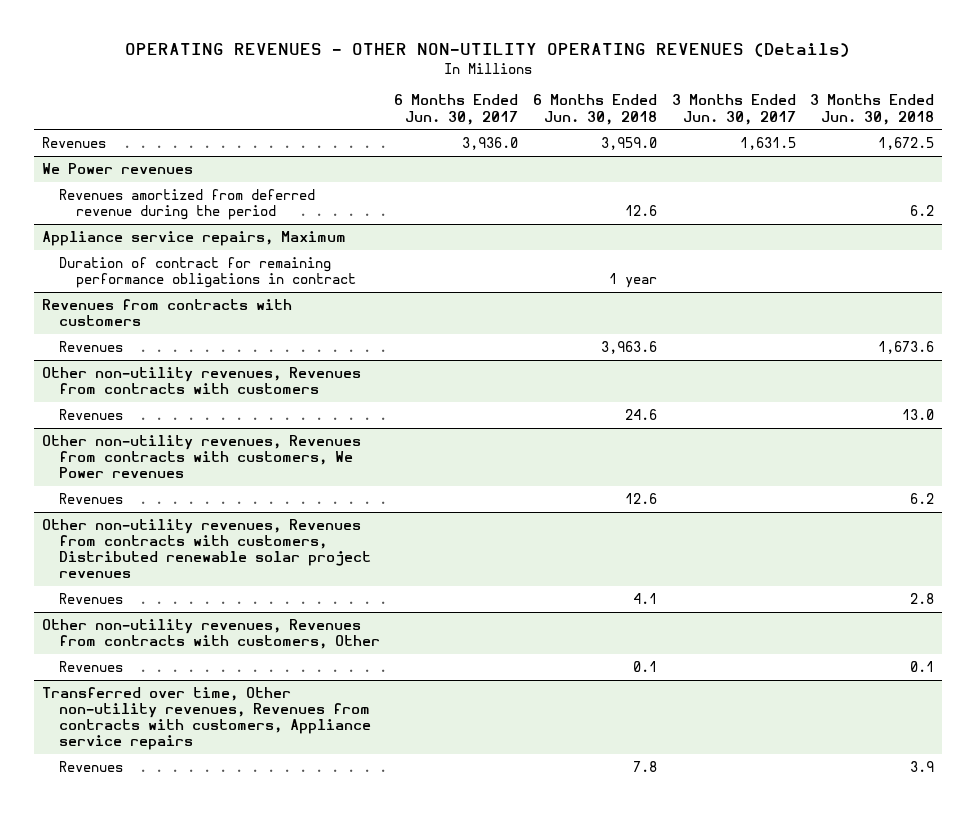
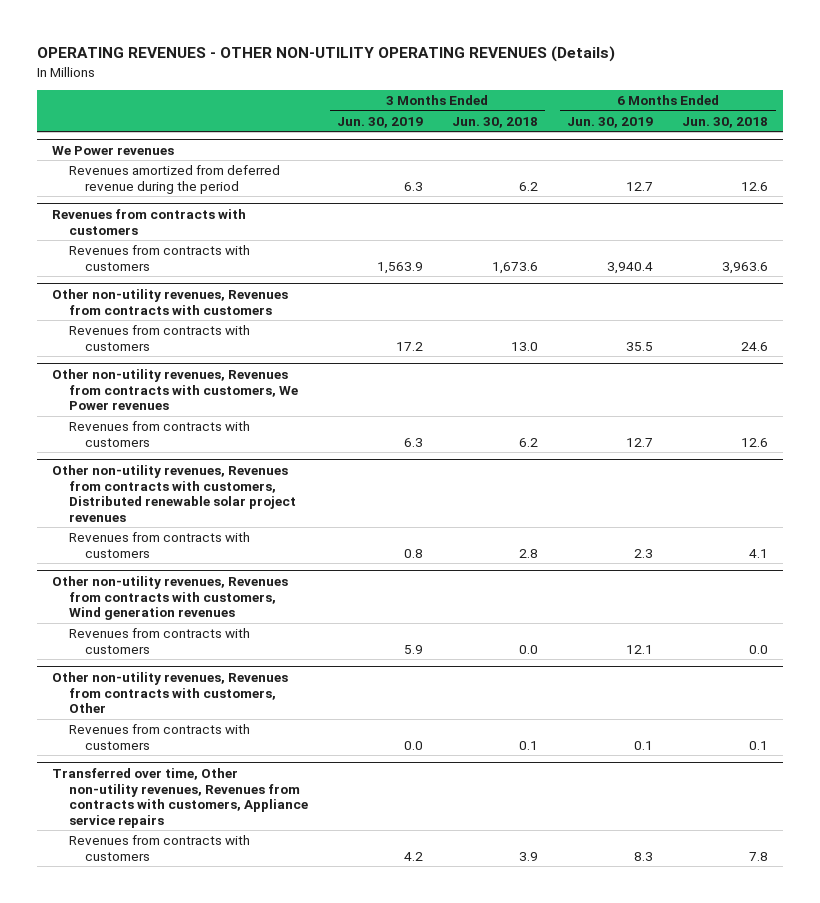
- | 6 Months Ended Jun. 30, 2017 | 6 Months Ended Jun. 30, 2018 | 3 Months Ended Jun. 30, 2017 | 3 Months Ended Jun. 30, 2018
+ | 3 Months Ended Jun. 30, 2019 | 3 Months Ended Jun. 30, 2018 | 6 Months Ended Jun. 30, 2019 | 6 Months Ended Jun. 30, 2018
- Revenues | 3,936.0 | 3,959.0 | 1,631.5 | 1,672.5
- Appliance service repairs, Maximum
- Duration of contract for remaining performance obligations in contract | | 1 year | |
@ Revenues from contracts with customers
- Revenues | | 3,963.6 | | 1,673.6
+ Revenues from contracts with customers | 1,563.9 | 1,673.6 | 3,940.4 | 3,963.6
@ Other non-utility revenues, Revenues from contracts with customers
- Revenues | | 24.6 | | 13.0
+ Revenues from contracts with customers | 17.2 | 13.0 | 35.5 | 24.6
@ Other non-utility revenues, Revenues from contracts with customers, We Power revenues
- Revenues | | 12.6 | | 6.2
+ Revenues from contracts with customers | 6.3 | 6.2 | 12.7 | 12.6
@ Other non-utility revenues, Revenues from contracts with customers, Distributed renewable solar project revenues
- Revenues | | 4.1 | | 2.8
+ Revenues from contracts with customers | 0.8 | 2.8 | 2.3 | 4.1
+ Other non-utility revenues, Revenues from contracts with customers, Wind generation revenues
+ Revenues from contracts with customers | 5.9 | 0.0 | 12.1 | 0.0
@ Other non-utility revenues, Revenues from contracts with customers, Other
- Revenues | | 0.1 | | 0.1
+ Revenues from contracts with customers | 0.0 | 0.1 | 0.1 | 0.1
@ Transferred over time, Other non-utility revenues, Revenues from contracts with customers, Appliance service repairs
- Revenues | | 7.8 | | 3.9
+ Revenues from contracts with customers | 4.2 | 3.9 | 8.3 | 7.8

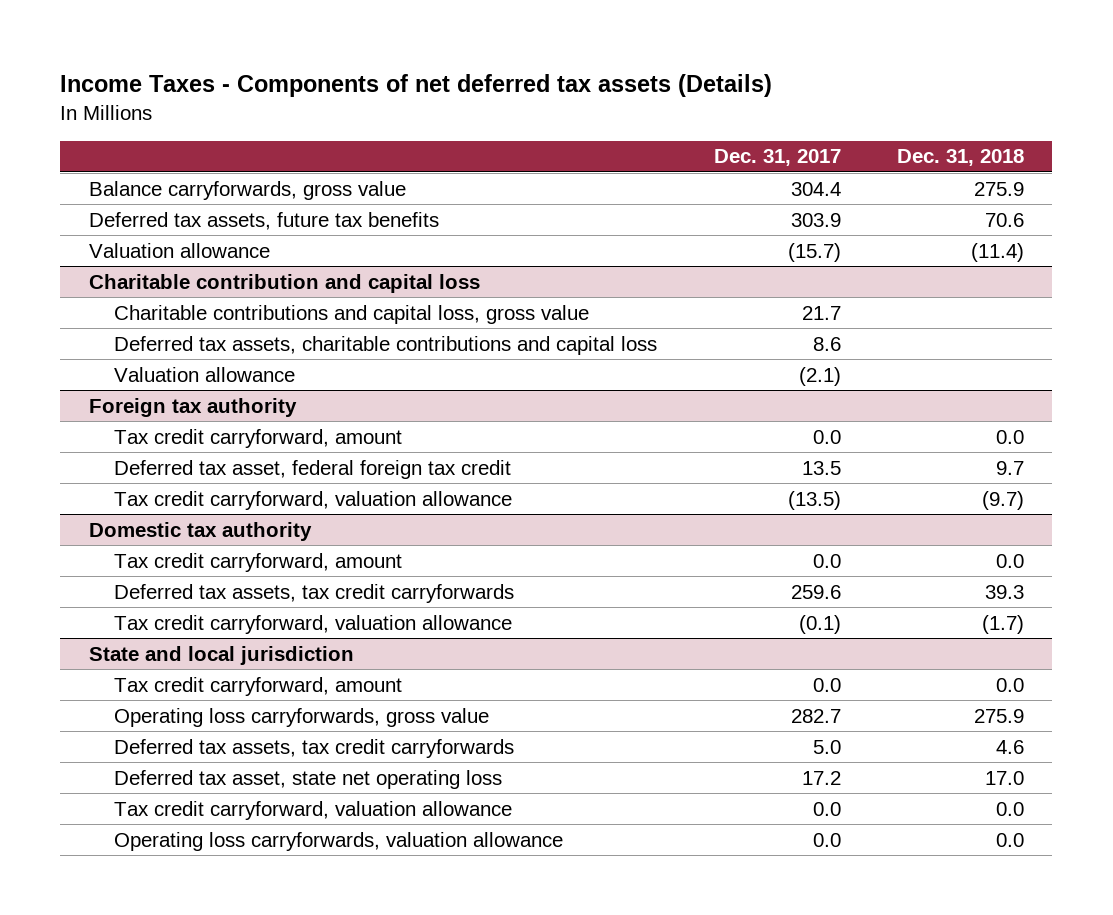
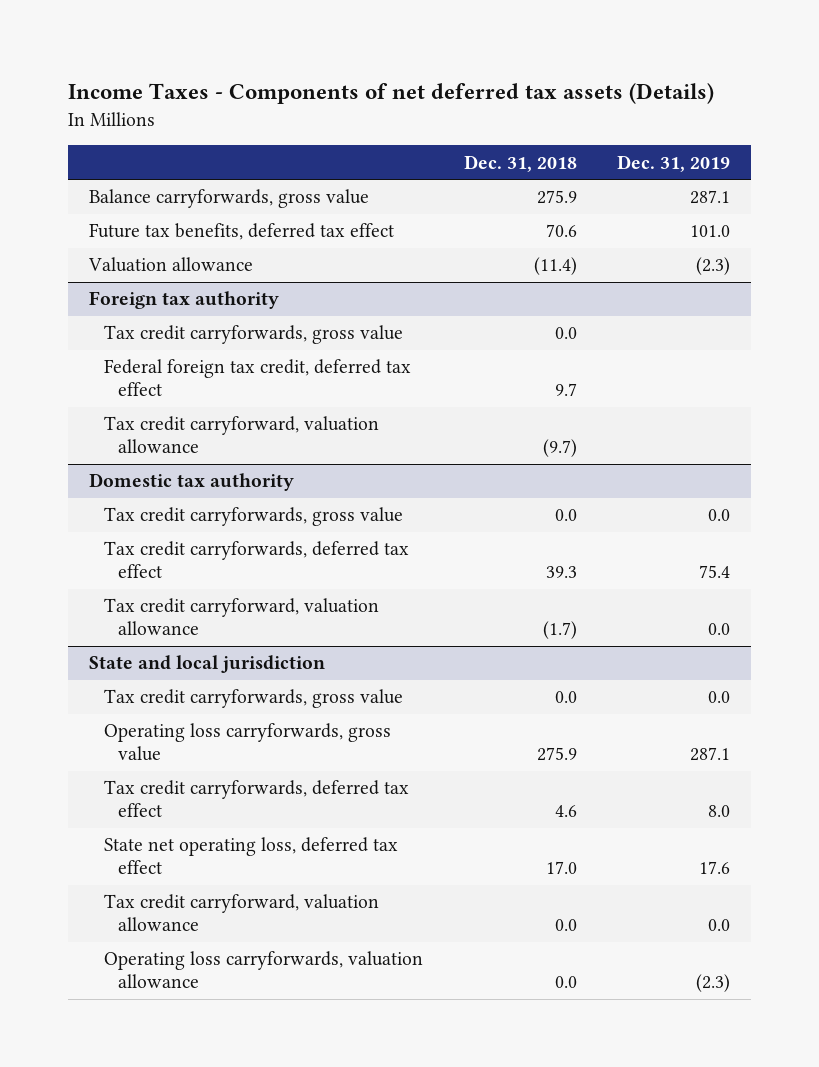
- | Dec. 31, 2017 | Dec. 31, 2018
+ | Dec. 31, 2018 | Dec. 31, 2019
- Deferred tax assets, future tax benefits | 303.9 | 70.6
+ Future tax benefits, deferred tax effect | 70.6 | 101.0
- Charitable contribution and capital loss
- Charitable contributions and capital loss, gross value | 21.7 |
- Deferred tax assets, charitable contributions and capital loss | 8.6 |
- Valuation allowance | (2.1) |
@ Foreign tax authority
- Tax credit carryforward, amount | 0.0 | 0.0
- Deferred tax asset, federal foreign tax credit | 13.5 | 9.7
+ Tax credit carryforwards, gross value | 0.0 |
+ Federal foreign tax credit, deferred tax effect | 9.7 |
@ Domestic tax authority
- Tax credit carryforward, amount | 0.0 | 0.0
- Deferred tax assets, tax credit carryforwards | 259.6 | 39.3
+ Tax credit carryforwards, gross value | 0.0 | 0.0
+ Tax credit carryforwards, deferred tax effect | 39.3 | 75.4
@ State and local jurisdiction
- Tax credit carryforward, amount | 0.0 | 0.0
+ Tax credit carryforwards, gross value | 0.0 | 0.0
- Deferred tax assets, tax credit carryforwards | 5.0 | 4.6
- Deferred tax asset, state net operating loss | 17.2 | 17.0
+ Tax credit carryforwards, deferred tax effect | 4.6 | 8.0
+ State net operating loss, deferred tax effect | 17.0 | 17.6

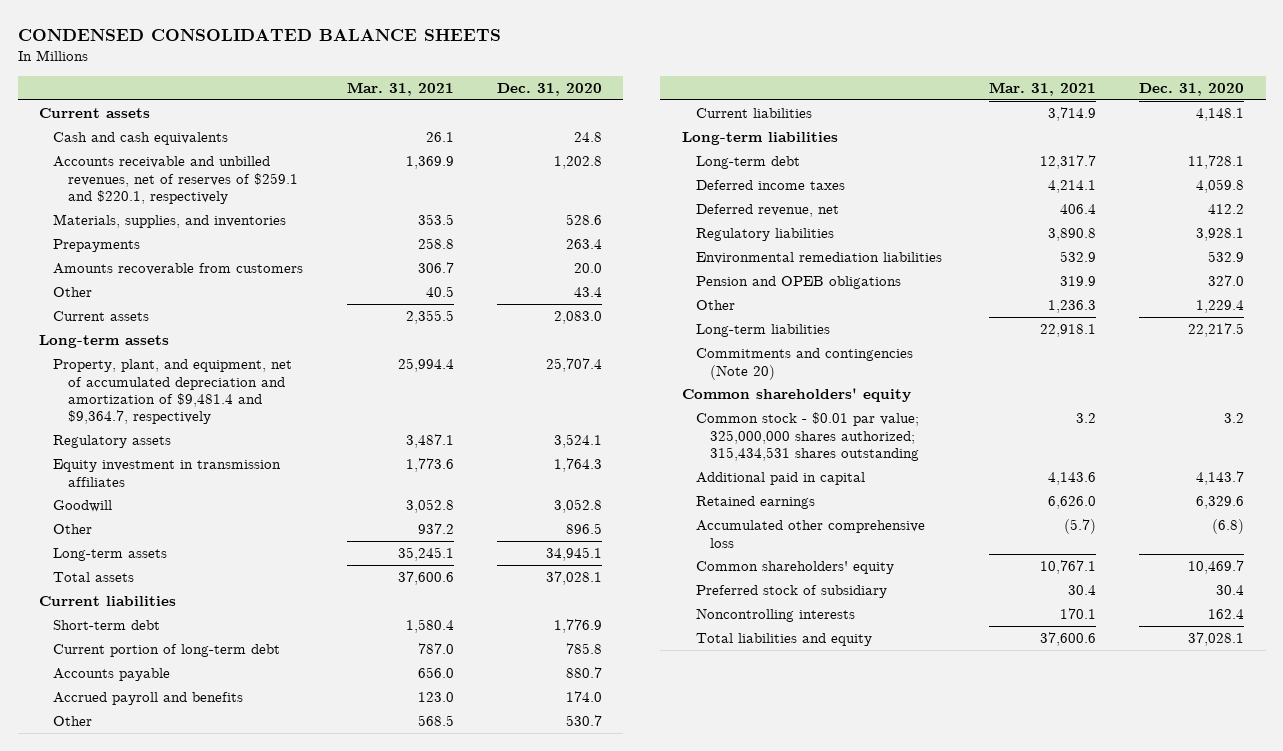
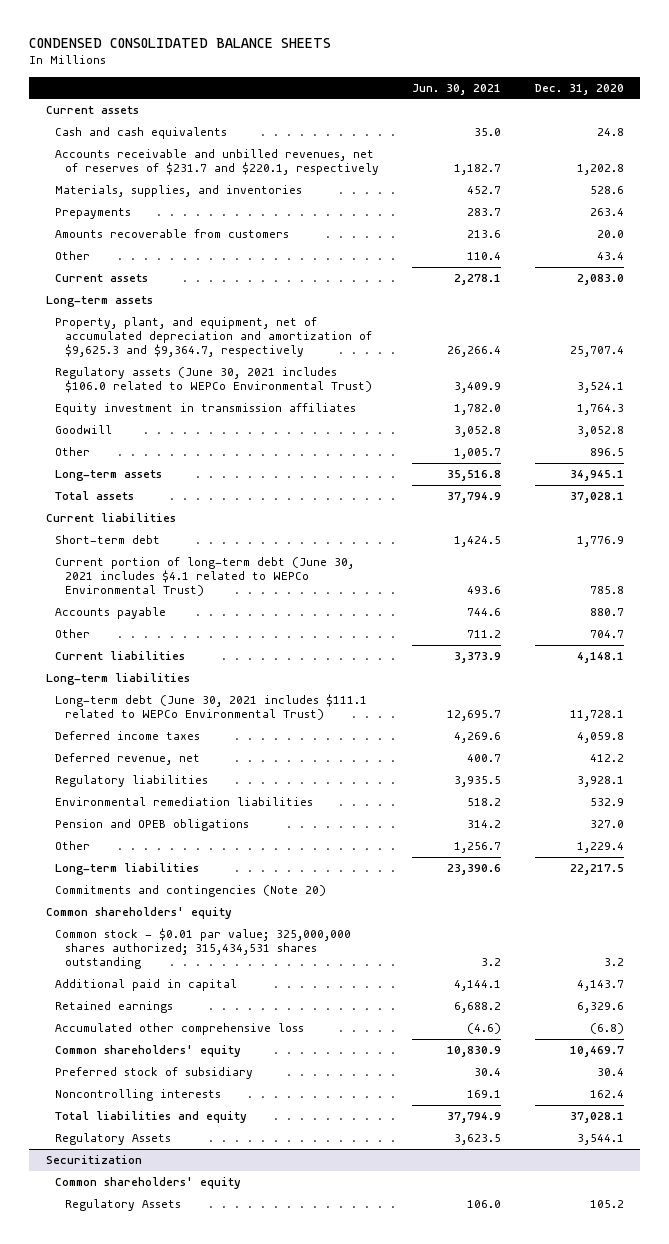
- | Mar. 31, 2021 | Dec. 31, 2020
+ | Jun. 30, 2021 | Dec. 31, 2020
- Accounts receivable and unbilled revenues, net of reserves of $259.1 and $220.1, respectively | 1,369.9 | 1,202.8
+ Accounts receivable and unbilled revenues, net of reserves of $231.7 and $220.1, respectively | 1,182.7 | 1,202.8
- Property, plant, and equipment, net of accumulated depreciation and amortization of $9,481.4 and $9,364.7, respectively | 25,994.4 | 25,707.4
- Regulatory assets | 3,487.1 | 3,524.1
+ Property, plant, and equipment, net of accumulated depreciation and amortization of $9,625.3 and $9,364.7, respectively | 26,266.4 | 25,707.4
+ Regulatory assets (June 30, 2021 includes $106.0 related to WEPCo Environmental Trust) | 3,409.9 | 3,524.1
- Current portion of long-term debt | 787.0 | 785.8
+ Current portion of long-term debt (June 30, 2021 includes $4.1 related to WEPCo Environmental Trust) | 493.6 | 785.8
- Accrued payroll and benefits | 123.0 | 174.0
- Other | 568.5 | 530.7
+ Other | 711.2 | 704.7
- Long-term debt | 12,317.7 | 11,728.1
+ Long-term debt (June 30, 2021 includes $111.1 related to WEPCo Environmental Trust) | 12,695.7 | 11,728.1
+ Regulatory Assets | 3,623.5 | 3,544.1
+ Securitization
+ Common shareholders' equity
+ Regulatory Assets | 106.0 | 105.2

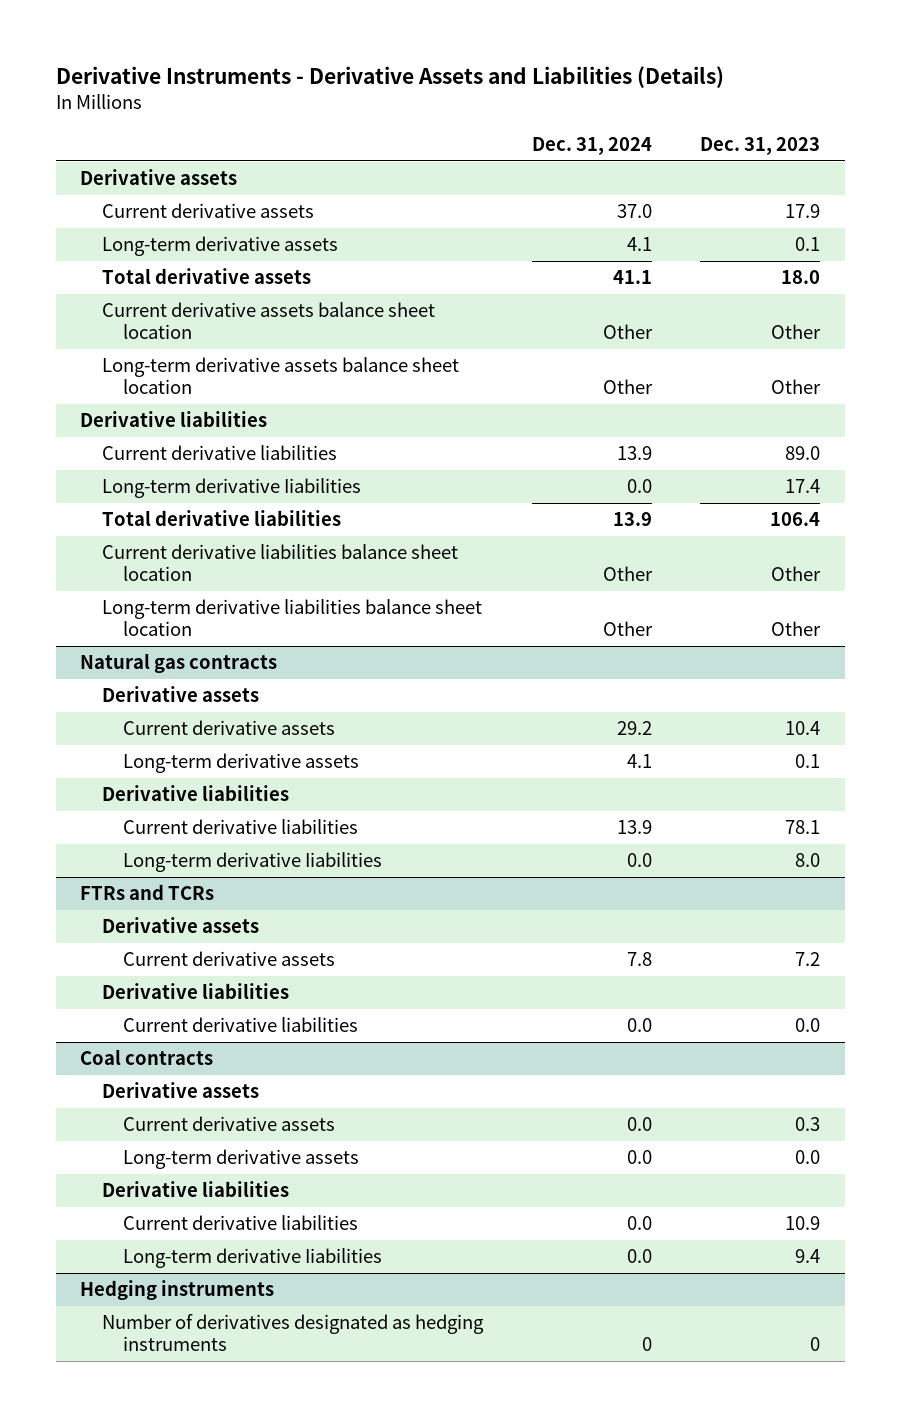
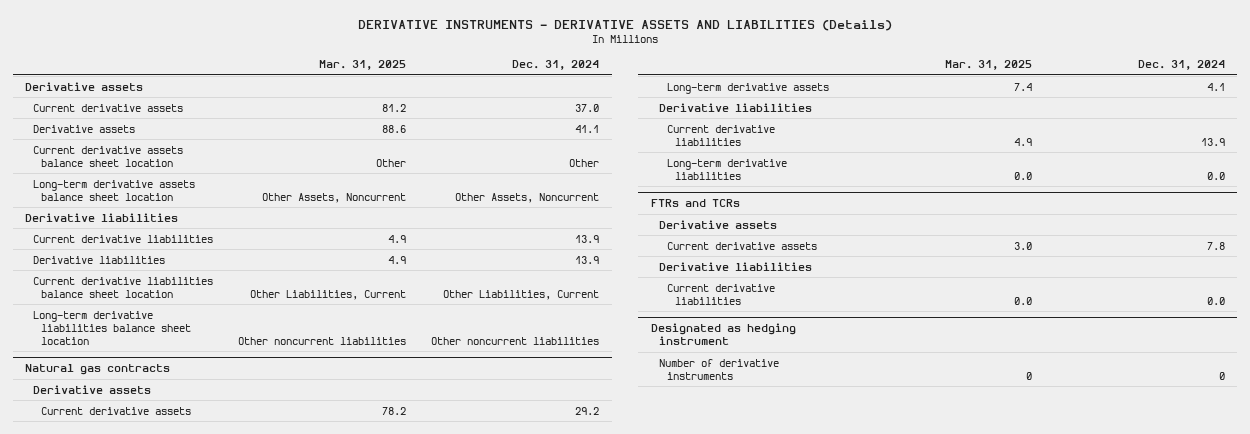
- Derivative Instruments - Derivative Assets and Liabilities (Details)
+ DERIVATIVE INSTRUMENTS - DERIVATIVE ASSETS AND LIABILITIES (Details)
- | Dec. 31, 2024 | Dec. 31, 2023
+ | Mar. 31, 2025 | Dec. 31, 2024
- Long-term derivative assets | 4.1 | 0.1
- Total derivative assets | 41.1 | 18.0
+ Derivative assets | 88.6 | 41.1
- Long-term derivative assets balance sheet location | Other | Other
+ Long-term derivative assets balance sheet location | Other Assets, Noncurrent | Other Assets, Noncurrent
- Long-term derivative Iiabilities | 0.0 | 17.4
- Total derivative liabilities | 13.9 | 106.4
- Current derivative liabilities balance sheet location | Other | Other
- Long-term derivative liabilities balance sheet location | Other | Other
+ Derivative liabilities | 4.9 | 13.9
+ Current derivative liabilities balance sheet location | Other Liabilities, Current | Other Liabilities, Current
+ Long-term derivative liabilities balance sheet location | Other noncurrent liabilities | Other noncurrent liabilities
@ Natural gas contracts
- Long-term derivative Iiabilities | 0.0 | 8.0
+ Long-term derivative liabilities | 0.0 | 0.0
- Coal contracts
- Derivative assets
- Current derivative assets | 0.0 | 0.3
- Long-term derivative assets | 0.0 | 0.0
- Derivative liabilities
- Current derivative liabilities | 0.0 | 10.9
- Long-term derivative Iiabilities | 0.0 | 9.4
- Hedging instruments
- Number of derivatives designated as hedging instruments | 0 | 0
+ Designated as hedging instrument
+ Number of derivative instruments | 0 | 0

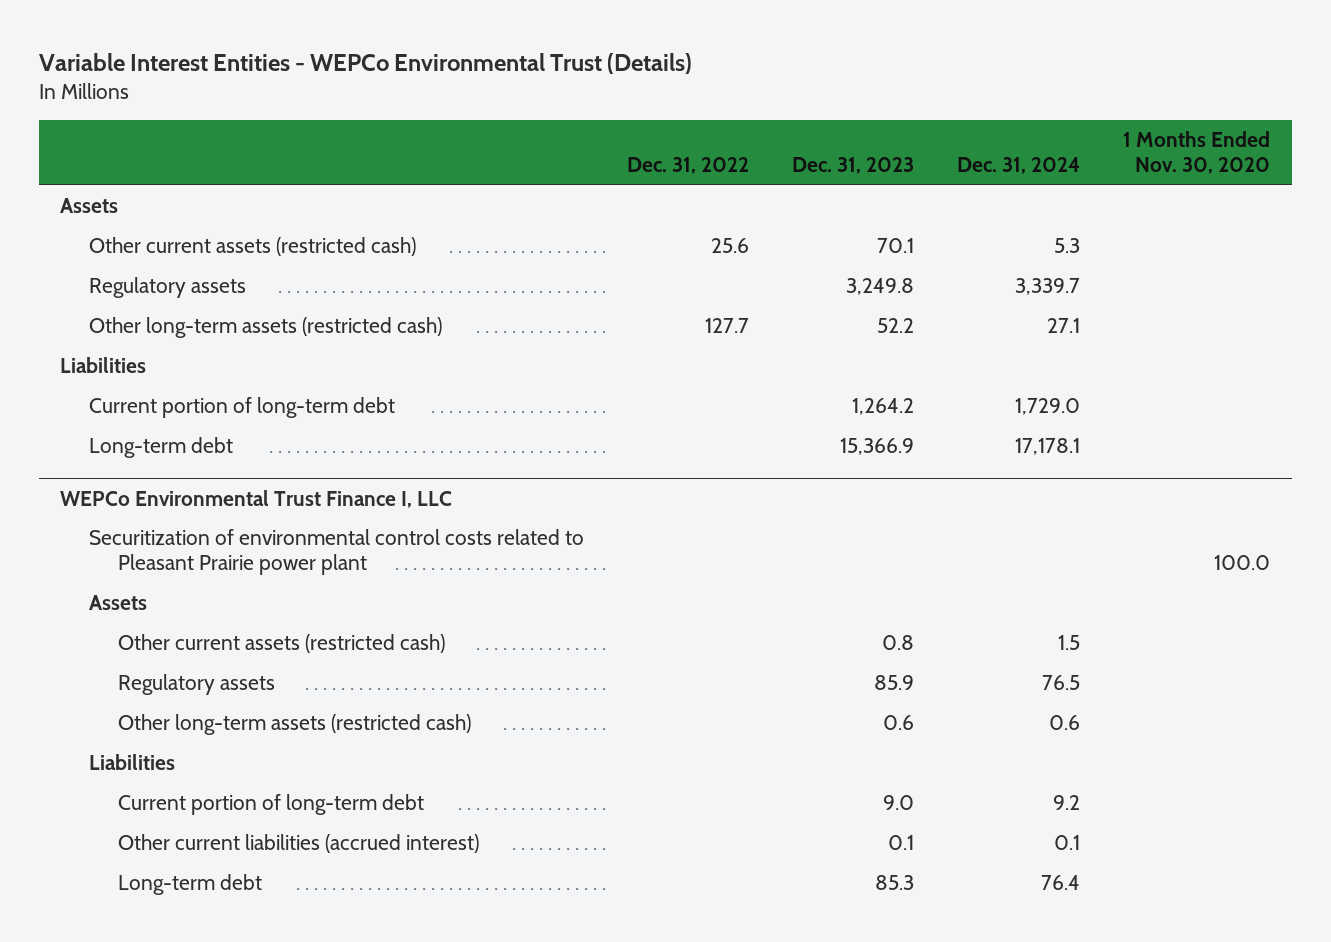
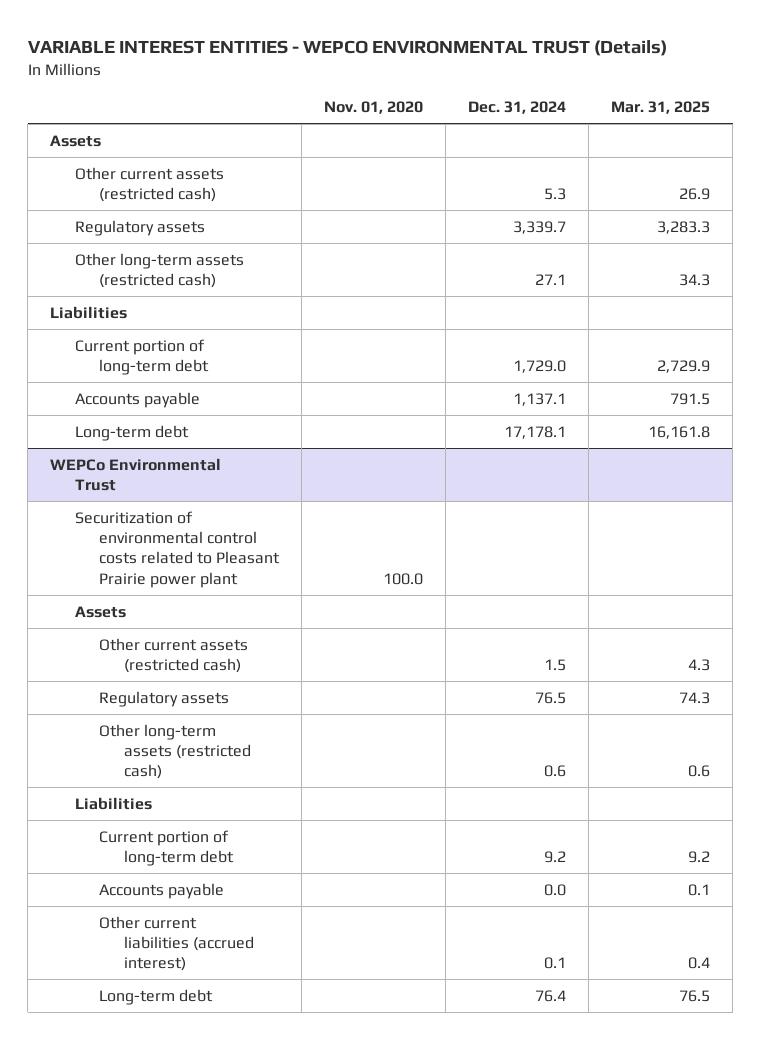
- Variable Interest Entities - WEPCo Environmental Trust (Details)
+ VARIABLE INTEREST ENTITIES - WEPCO ENVIRONMENTAL TRUST (Details)
- | Dec. 31, 2022 | Dec. 31, 2023 | Dec. 31, 2024 | 1 Months Ended Nov. 30, 2020
+ | Nov. 01, 2020 | Dec. 31, 2024 | Mar. 31, 2025
+ Accounts payable | | 1,137.1 | 791.5
- WEPCo Environmental Trust Finance I, LLC
+ WEPCo Environmental Trust
+ Accounts payable | | 0.0 | 0.1

